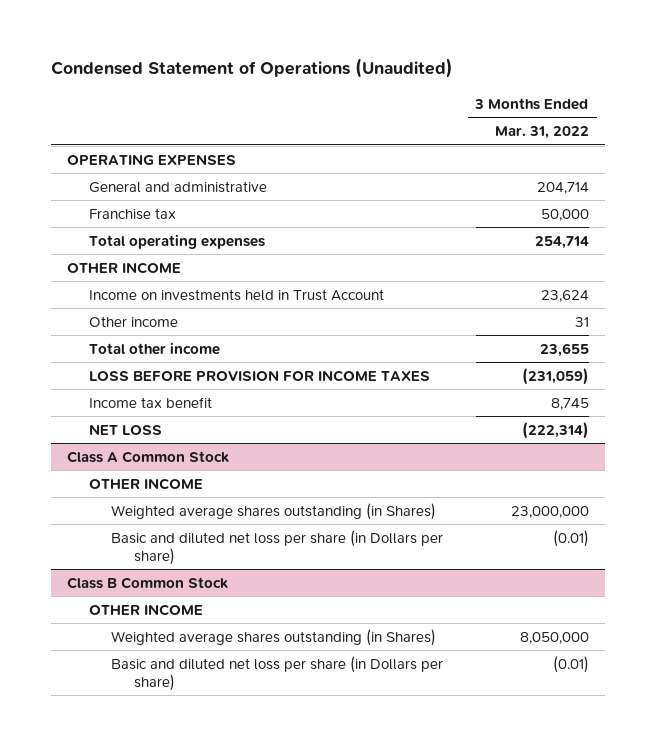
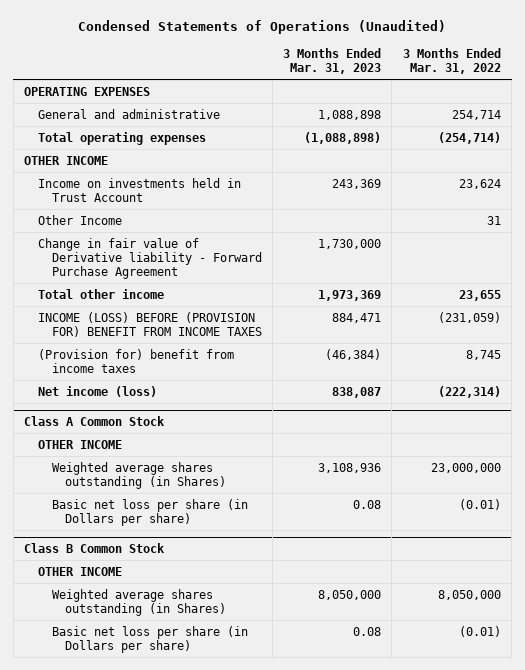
- Condensed Statement of Operations (Unaudited)
+ Condensed Statements of Operations (Unaudited)
- | 3 Months Ended Mar. 31, 2022
+ | 3 Months Ended Mar. 31, 2023 | 3 Months Ended Mar. 31, 2022
- General and administrative | 204,714
- Franchise tax | 50,000
- Total operating expenses | 254,714
+ General and administrative | 1,088,898 | 254,714
+ Total operating expenses | (1,088,898) | (254,714)
- Other income | 31
+ Other Income | | 31
+ Change in fair value of Derivative liability - Forward Purchase Agreement | 1,730,000 |
- LOSS BEFORE PROVISION FOR INCOME TAXES | (231,059)
- Income tax benefit | 8,745
- NET LOSS | (222,314)
+ INCOME (LOSS) BEFORE (PROVISION FOR) BENEFIT FROM INCOME TAXES | 884,471 | (231,059)
+ (Provision for) benefit from income taxes | (46,384) | 8,745
+ Net income (loss) | 838,087 | (222,314)
@ Class A Common Stock
- Basic and diluted net loss per share (in Dollars per share) | (0.01)
+ Basic net loss per share (in Dollars per share) | 0.08 | (0.01)
@ Class B Common Stock
- Basic and diluted net loss per share (in Dollars per share) | (0.01)
+ Basic net loss per share (in Dollars per share) | 0.08 | (0.01)

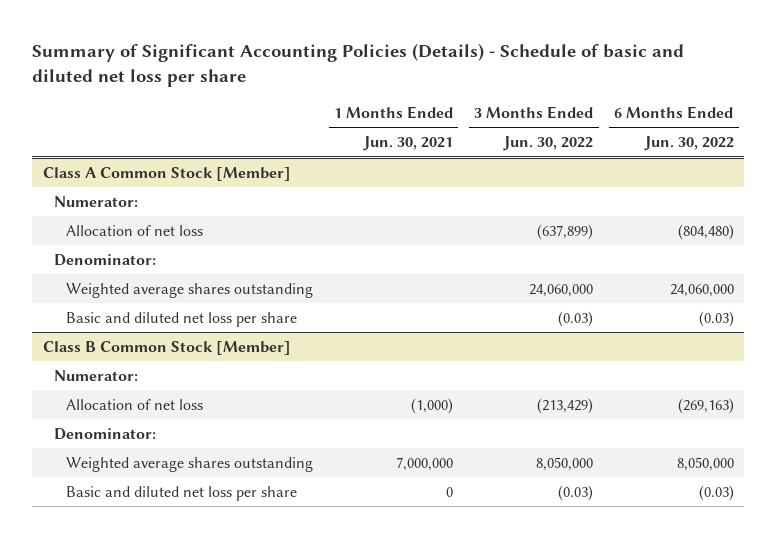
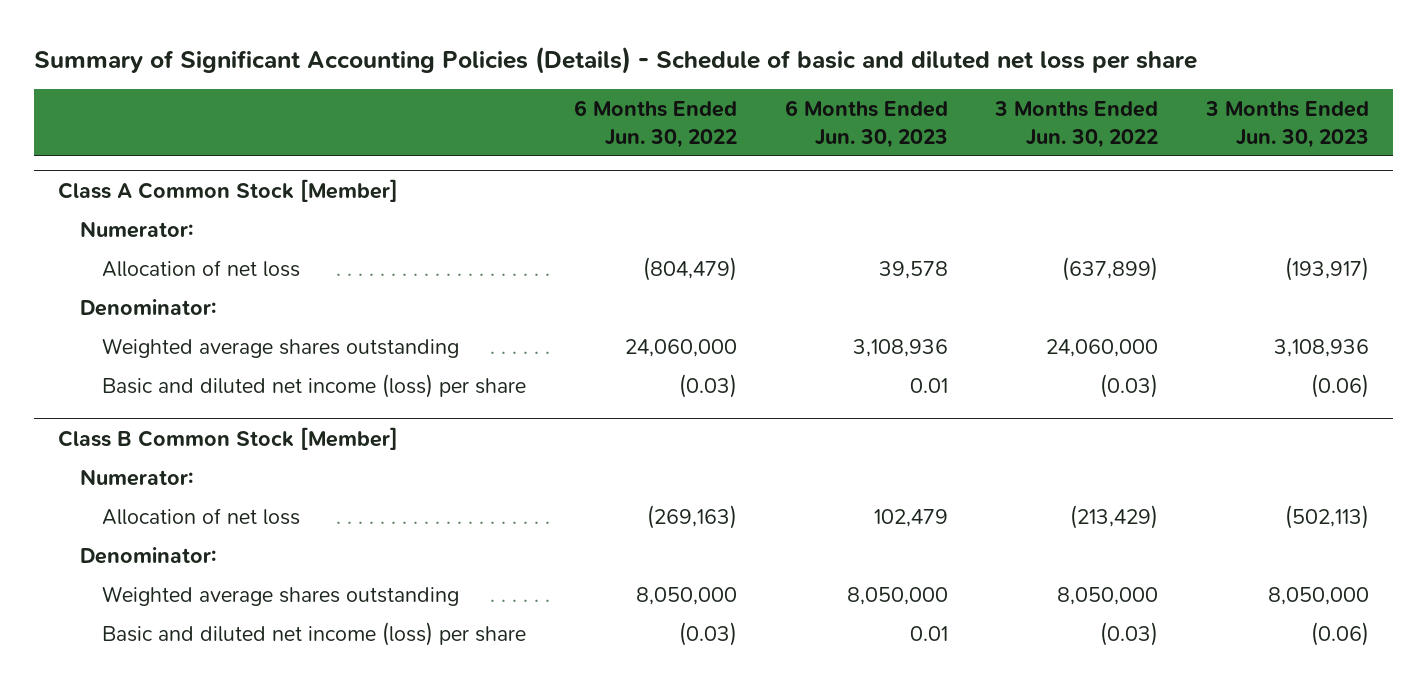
- | 1 Months Ended Jun. 30, 2021 | 3 Months Ended Jun. 30, 2022 | 6 Months Ended Jun. 30, 2022
+ | 6 Months Ended Jun. 30, 2022 | 6 Months Ended Jun. 30, 2023 | 3 Months Ended Jun. 30, 2022 | 3 Months Ended Jun. 30, 2023
@ Class A Common Stock [Member]
- Allocation of net loss | | (637,899) | (804,480)
+ Allocation of net loss | (804,479) | 39,578 | (637,899) | (193,917)
- Basic and diluted net loss per share | | (0.03) | (0.03)
+ Basic and diluted net income (loss) per share | (0.03) | 0.01 | (0.03) | (0.06)
@ Class B Common Stock [Member]
- Basic and diluted net loss per share | 0 | (0.03) | (0.03)
+ Basic and diluted net income (loss) per share | (0.03) | 0.01 | (0.03) | (0.06)

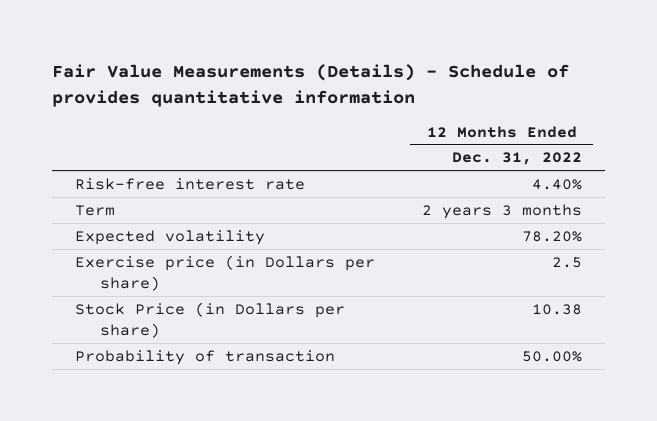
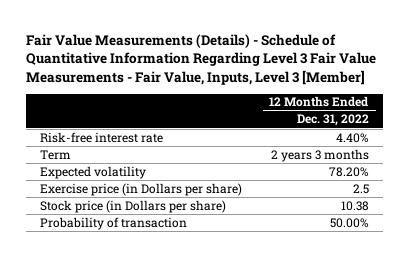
- Fair Value Measurements (Details) - Schedule of provides quantitative information
+ Fair Value Measurements (Details) - Schedule of Quantitative Information Regarding Level 3 Fair Value Measurements - Fair Value, Inputs, Level 3 [Member]
- Stock Price (in Dollars per share) | 10.38
+ Stock price (in Dollars per share) | 10.38

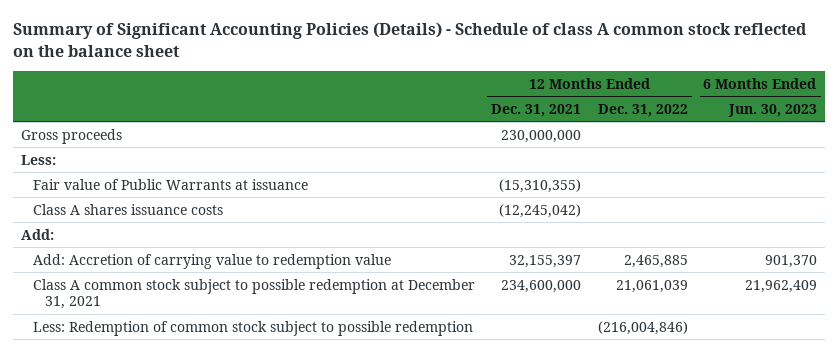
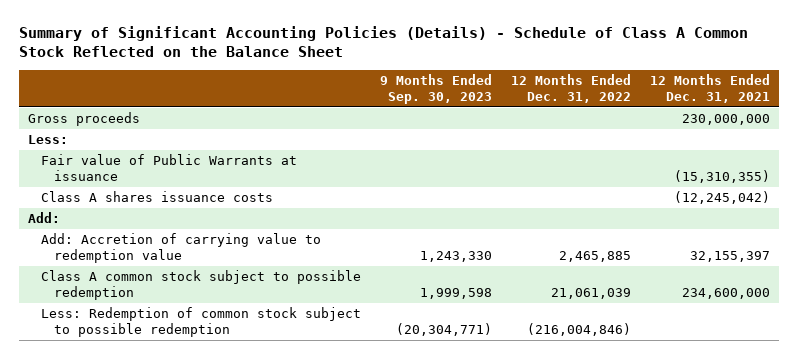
- Summary of Significant Accounting Policies (Details) - Schedule of class A common stock reflected on the balance sheet
+ Summary of Significant Accounting Policies (Details) - Schedule of Class A Common Stock Reflected on the Balance Sheet
- | 12 Months Ended Dec. 31, 2021 | 12 Months Ended Dec. 31, 2022 | 6 Months Ended Jun. 30, 2023
+ | 9 Months Ended Sep. 30, 2023 | 12 Months Ended Dec. 31, 2022 | 12 Months Ended Dec. 31, 2021
- Class A common stock subject to possible redemption at December 31, 2021 | 234,600,000 | 21,061,039 | 21,962,409
+ Class A common stock subject to possible redemption | 1,999,598 | 21,061,039 | 234,600,000

